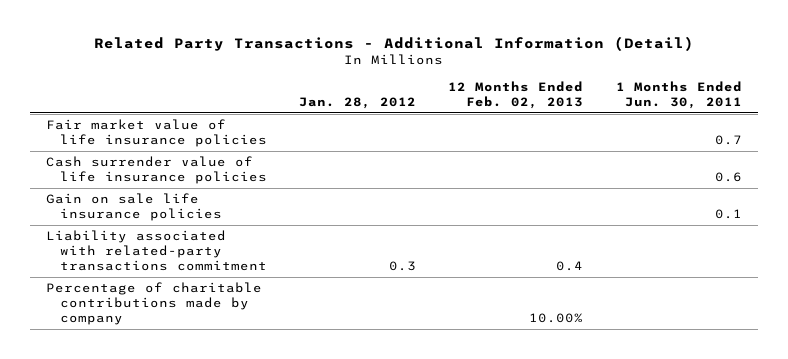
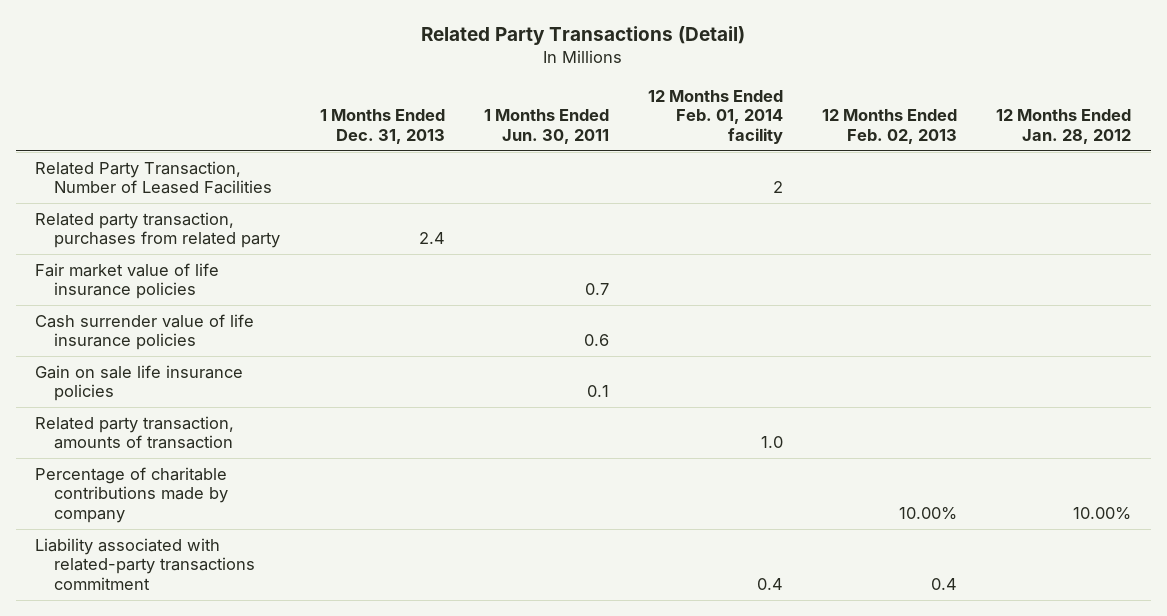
- Related Party Transactions - Additional Information (Detail)
+ Related Party Transactions (Detail)
- | Jan. 28, 2012 | 12 Months Ended Feb. 02, 2013 | 1 Months Ended Jun. 30, 2011
+ | 1 Months Ended Dec. 31, 2013 | 1 Months Ended Jun. 30, 2011 | 12 Months Ended Feb. 01, 2014 facility | 12 Months Ended Feb. 02, 2013 | 12 Months Ended Jan. 28, 2012
+ Related Party Transaction, Number of Leased Facilities | | | 2 | |
+ Related party transaction, purchases from related party | 2.4 | | | |
+ Related party transaction, amounts of transaction | | | 1.0 | |
moved down: Liability associated with related-party transactions commitment | | | 0.4 | 0.4 |

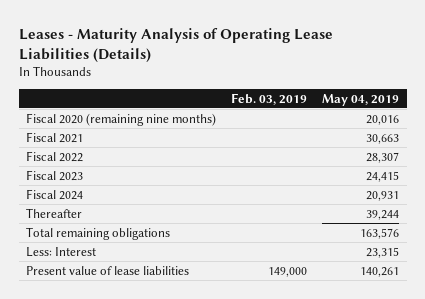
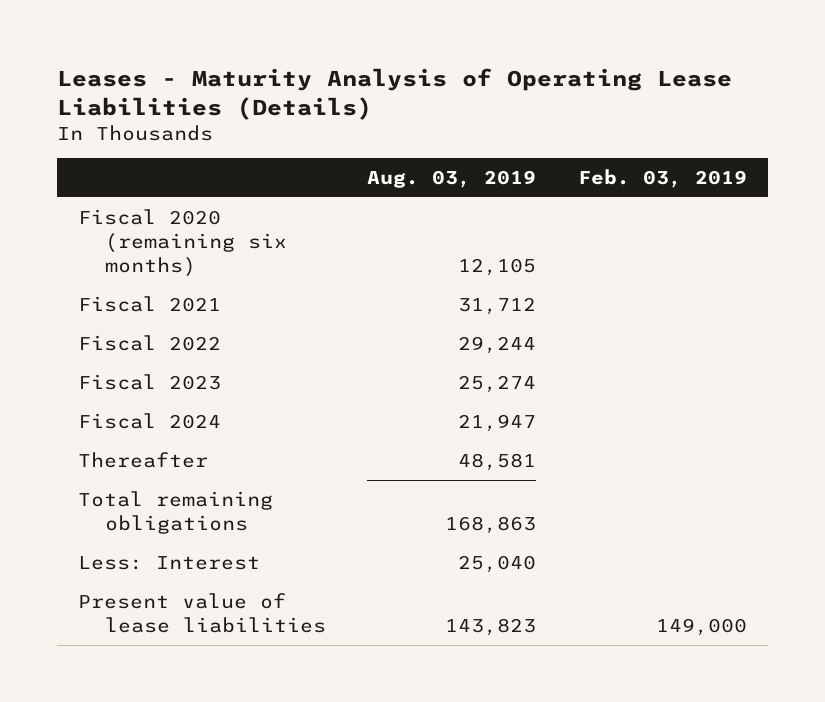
- | Feb. 03, 2019 | May 04, 2019
+ | Aug. 03, 2019 | Feb. 03, 2019
- Fiscal 2020 (remaining nine months) | | 20,016
+ Fiscal 2020 (remaining six months) | 12,105 |

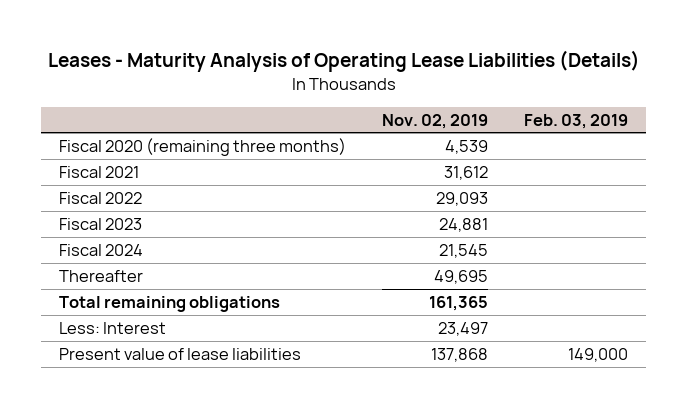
- | Aug. 03, 2019 | Feb. 03, 2019
+ | Nov. 02, 2019 | Feb. 03, 2019
- Fiscal 2020 (remaining six months) | 12,105 |
+ Fiscal 2020 (remaining three months) | 4,539 |

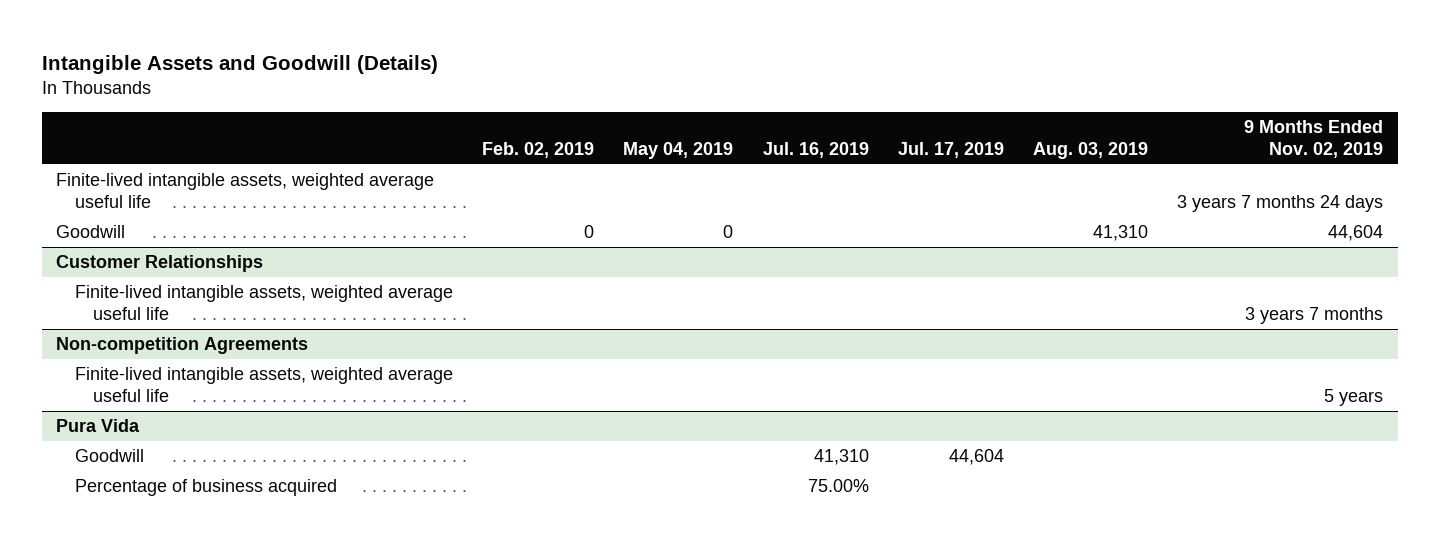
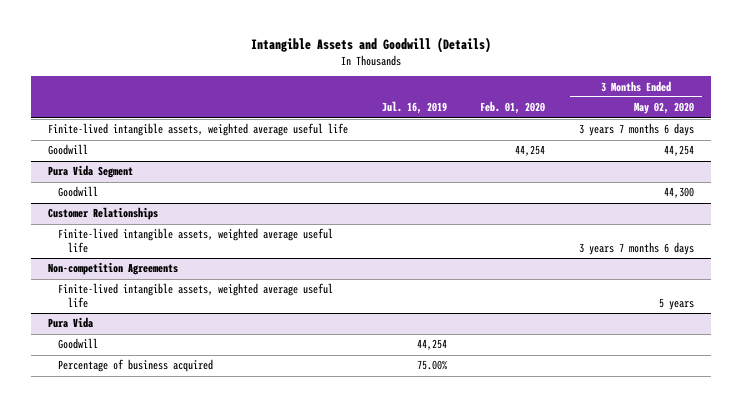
- | Feb. 02, 2019 | May 04, 2019 | Jul. 16, 2019 | Jul. 17, 2019 | Aug. 03, 2019 | 9 Months Ended Nov. 02, 2019
+ | Jul. 16, 2019 | Feb. 01, 2020 | 3 Months Ended May 02, 2020
+ Pura Vida Segment
+ Goodwill | | | 44,300
@ Pura Vida
- Goodwill | | | 41,310 | 44,604 | |
+ Goodwill | 44,254 | |

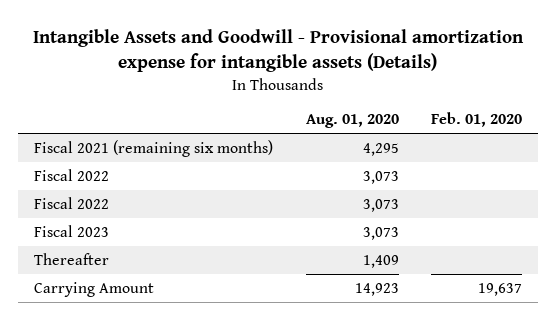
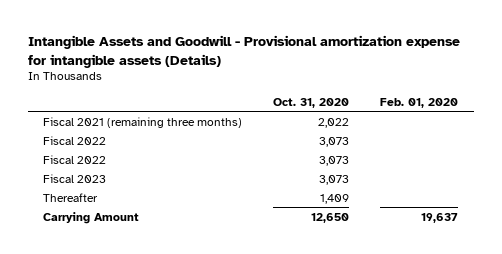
- | Aug. 01, 2020 | Feb. 01, 2020
+ | Oct. 31, 2020 | Feb. 01, 2020
- Fiscal 2021 (remaining six months) | 4,295 |
+ Fiscal 2021 (remaining three months) | 2,022 |

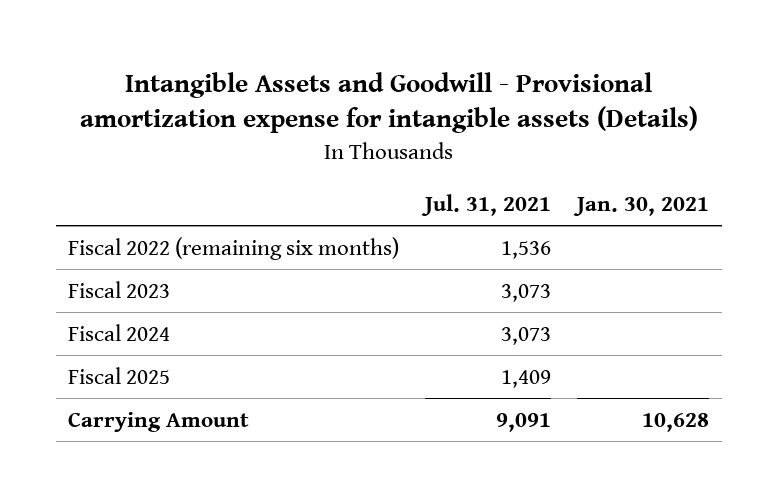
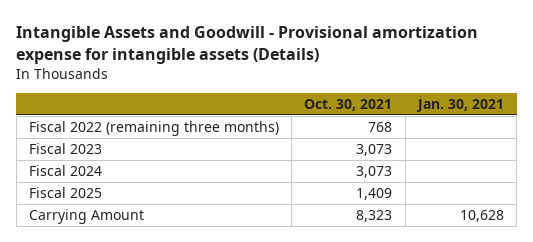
- | Jul. 31, 2021 | Jan. 30, 2021
+ | Oct. 30, 2021 | Jan. 30, 2021
- Fiscal 2022 (remaining six months) | 1,536 |
+ Fiscal 2022 (remaining three months) | 768 |

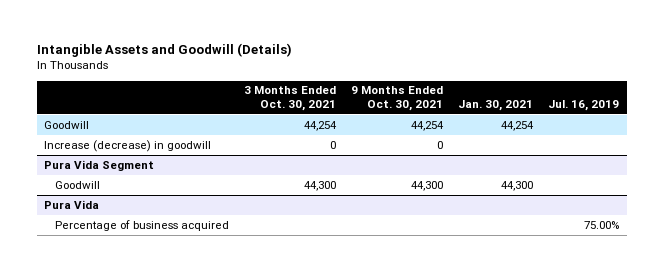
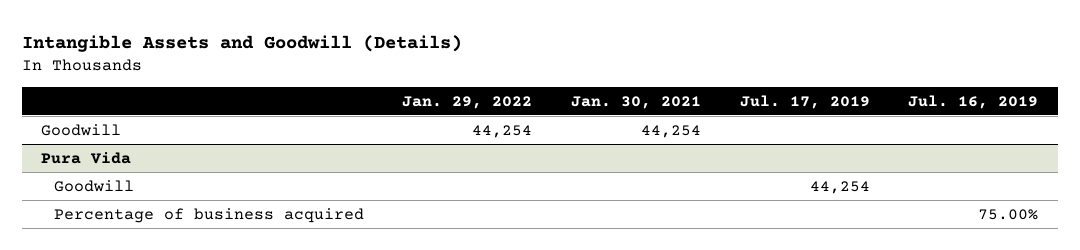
- | 3 Months Ended Oct. 30, 2021 | 9 Months Ended Oct. 30, 2021 | Jan. 30, 2021 | Jul. 16, 2019
+ | Jan. 29, 2022 | Jan. 30, 2021 | Jul. 17, 2019 | Jul. 16, 2019
- Increase (decrease) in goodwill | 0 | 0 | |
- Pura Vida Segment
- Goodwill | 44,300 | 44,300 | 44,300 |
@ Pura Vida
+ Goodwill | | | 44,254 |

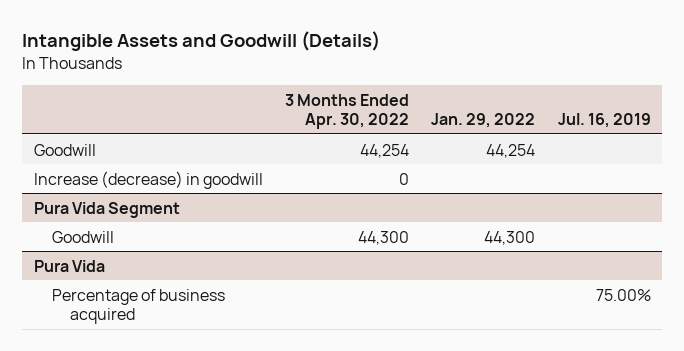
- | Jan. 29, 2022 | Jan. 30, 2021 | Jul. 17, 2019 | Jul. 16, 2019
+ | 3 Months Ended Apr. 30, 2022 | Jan. 29, 2022 | Jul. 16, 2019
+ Increase (decrease) in goodwill | 0 | |
+ Pura Vida Segment
+ Goodwill | 44,300 | 44,300 |
@ Pura Vida
- Goodwill | | | 44,254 |

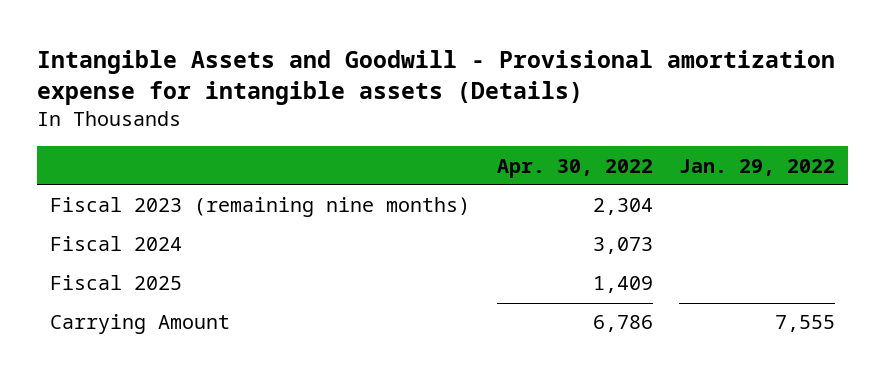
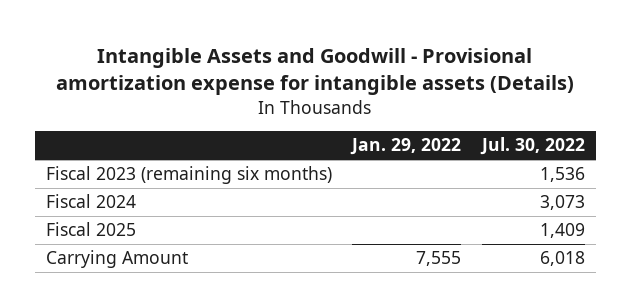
- | Apr. 30, 2022 | Jan. 29, 2022
+ | Jan. 29, 2022 | Jul. 30, 2022
- Fiscal 2023 (remaining nine months) | 2,304 |
+ Fiscal 2023 (remaining six months) | | 1,536

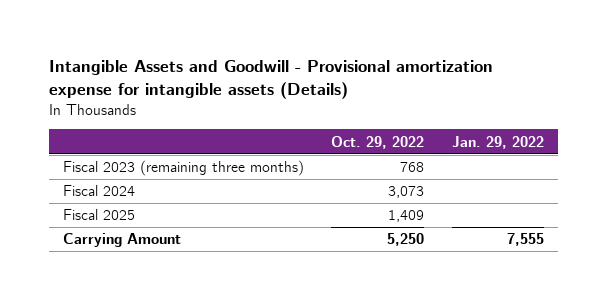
- | Jan. 29, 2022 | Jul. 30, 2022
+ | Oct. 29, 2022 | Jan. 29, 2022
- Fiscal 2023 (remaining six months) | | 1,536
+ Fiscal 2023 (remaining three months) | 768 |

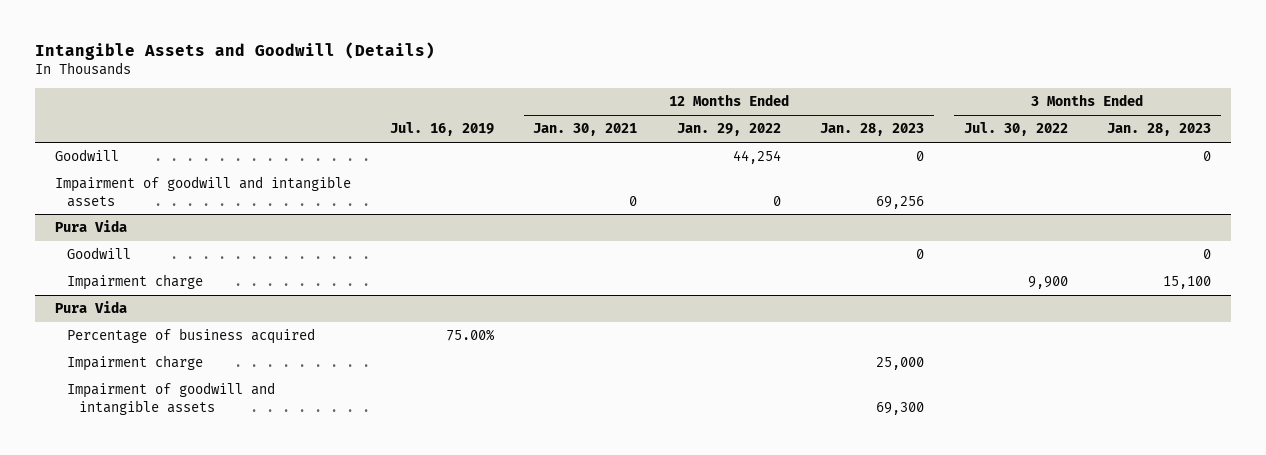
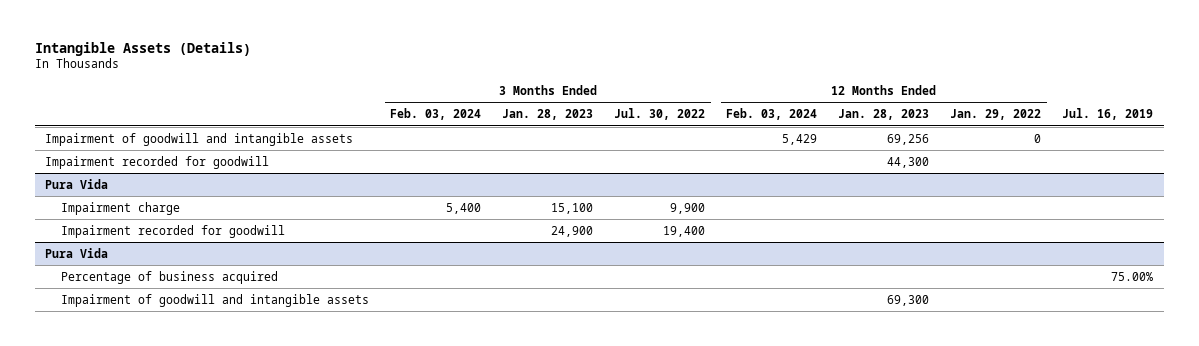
- Intangible Assets and Goodwill (Details)
+ Intangible Assets (Details)
- | Jul. 16, 2019 | 12 Months Ended Jan. 30, 2021 | 12 Months Ended Jan. 29, 2022 | 12 Months Ended Jan. 28, 2023 | 3 Months Ended Jul. 30, 2022 | 3 Months Ended Jan. 28, 2023
+ | 3 Months Ended Feb. 03, 2024 | 3 Months Ended Jan. 28, 2023 | 3 Months Ended Jul. 30, 2022 | 12 Months Ended Feb. 03, 2024 | 12 Months Ended Jan. 28, 2023 | 12 Months Ended Jan. 29, 2022 | Jul. 16, 2019
- Goodwill | | | 44,254 | 0 | | 0
+ Impairment recorded for goodwill | | | | | 44,300 | |
@ Pura Vida
- Goodwill | | | | 0 | | 0
+ Impairment recorded for goodwill | | 24,900 | 19,400 | | | |
- Impairment charge | | | | 25,000 | |

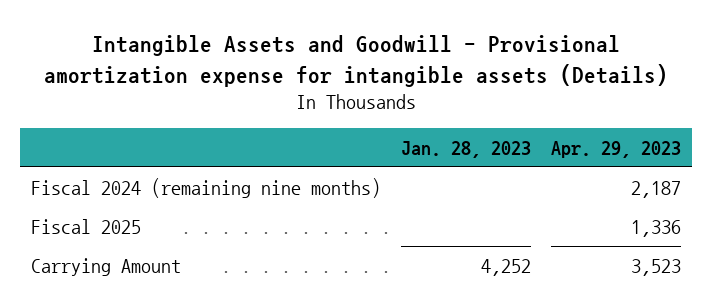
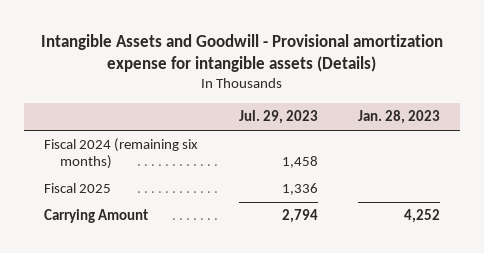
- | Jan. 28, 2023 | Apr. 29, 2023
+ | Jul. 29, 2023 | Jan. 28, 2023
- Fiscal 2024 (remaining nine months) | | 2,187
+ Fiscal 2024 (remaining six months) | 1,458 |

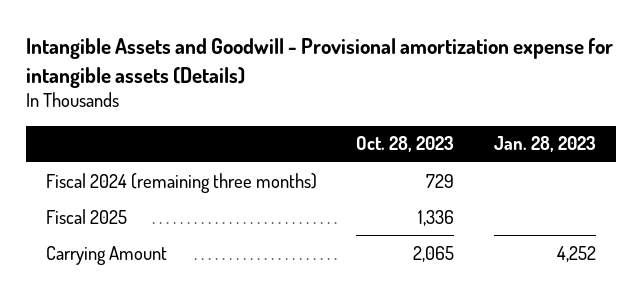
- | Jul. 29, 2023 | Jan. 28, 2023
+ | Oct. 28, 2023 | Jan. 28, 2023
- Fiscal 2024 (remaining six months) | 1,458 |
+ Fiscal 2024 (remaining three months) | 729 |

